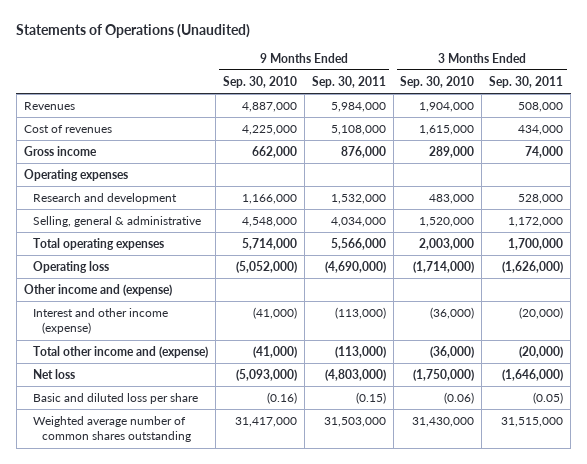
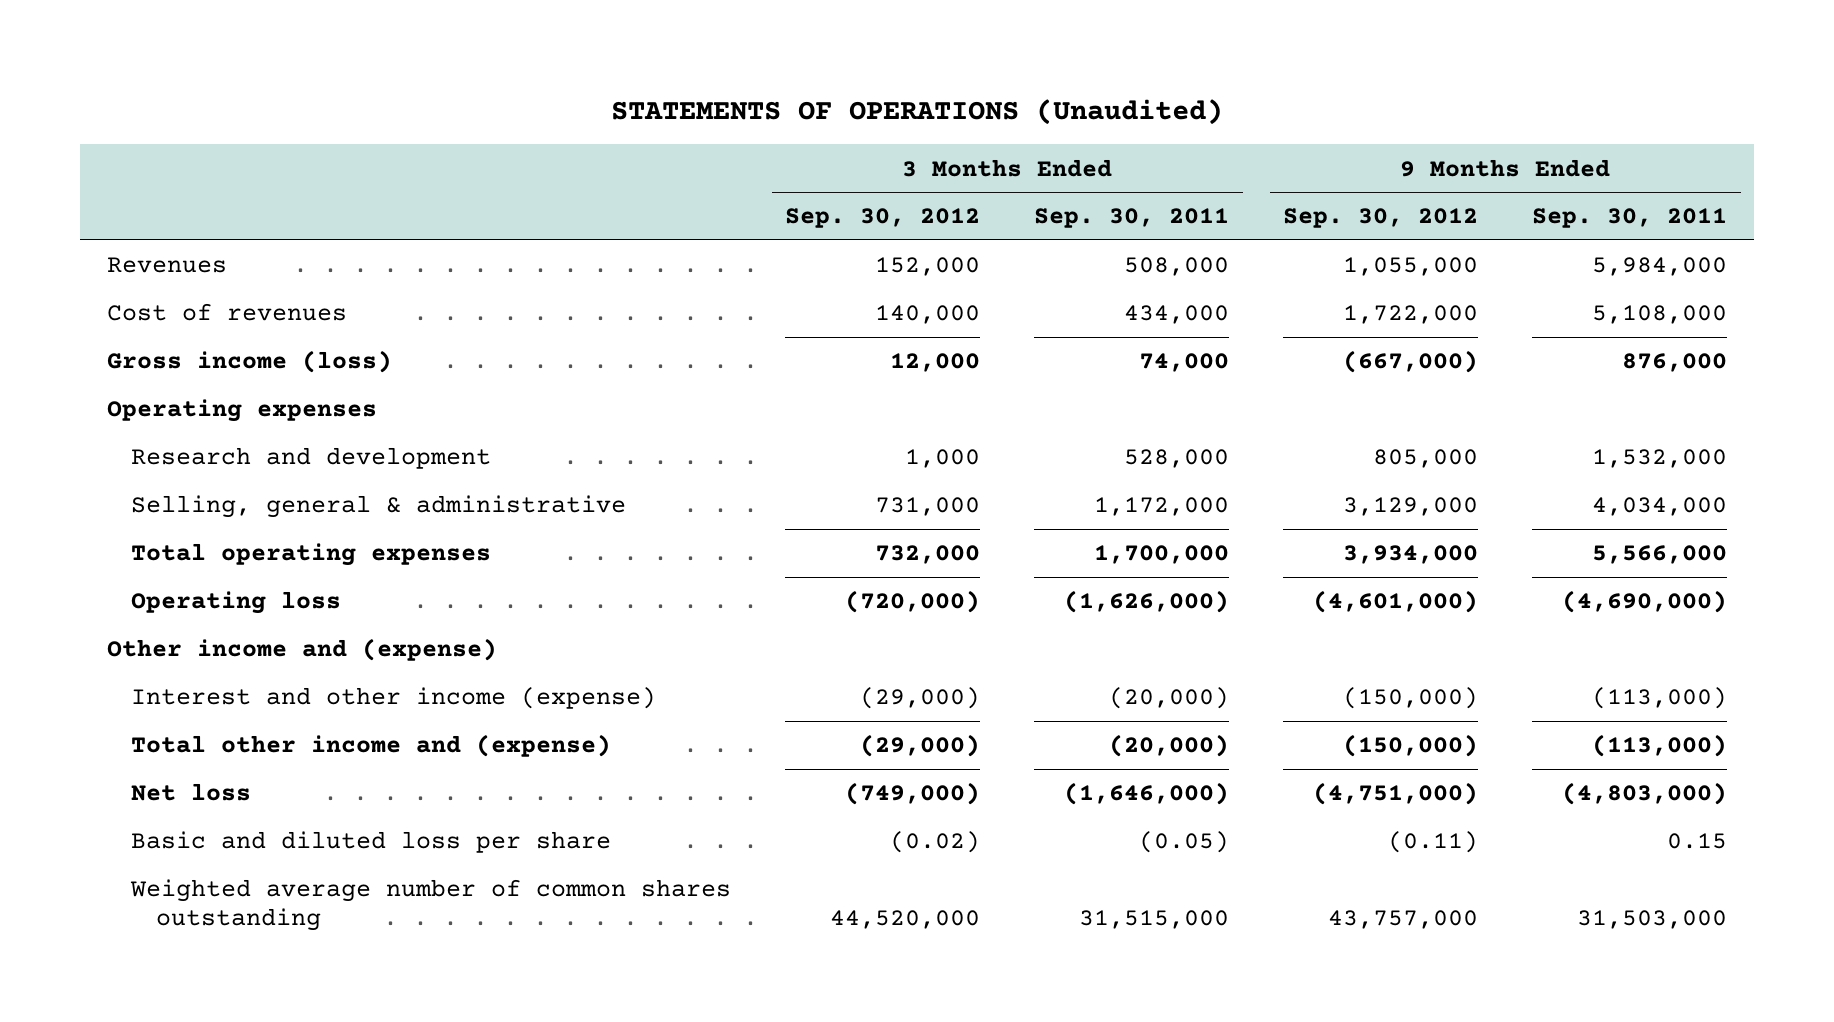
- Statements of Operations (Unaudited)
+ STATEMENTS OF OPERATIONS (Unaudited)
- | 9 Months Ended Sep. 30, 2010 | 9 Months Ended Sep. 30, 2011 | 3 Months Ended Sep. 30, 2010 | 3 Months Ended Sep. 30, 2011
+ | 3 Months Ended Sep. 30, 2012 | 3 Months Ended Sep. 30, 2011 | 9 Months Ended Sep. 30, 2012 | 9 Months Ended Sep. 30, 2011
- Gross income | 662,000 | 876,000 | 289,000 | 74,000
+ Gross income (loss) | 12,000 | 74,000 | (667,000) | 876,000
- Basic and diluted loss per share | (0.16) | (0.15) | (0.06) | (0.05)
+ Basic and diluted loss per share | (0.02) | (0.05) | (0.11) | 0.15

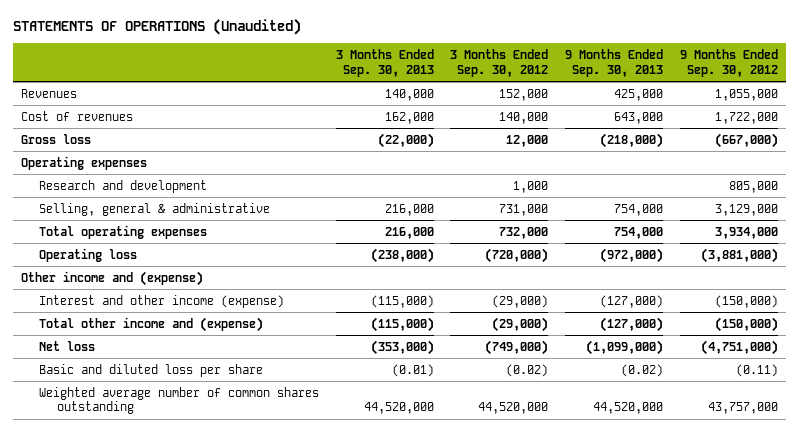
- | 3 Months Ended Sep. 30, 2012 | 3 Months Ended Sep. 30, 2011 | 9 Months Ended Sep. 30, 2012 | 9 Months Ended Sep. 30, 2011
+ | 3 Months Ended Sep. 30, 2013 | 3 Months Ended Sep. 30, 2012 | 9 Months Ended Sep. 30, 2013 | 9 Months Ended Sep. 30, 2012
- Gross income (loss) | 12,000 | 74,000 | (667,000) | 876,000
+ Gross loss | (22,000) | 12,000 | (218,000) | (667,000)
- Operating loss | (720,000) | (1,626,000) | (4,601,000) | (4,690,000)
+ Operating loss | (238,000) | (720,000) | (972,000) | (3,881,000)

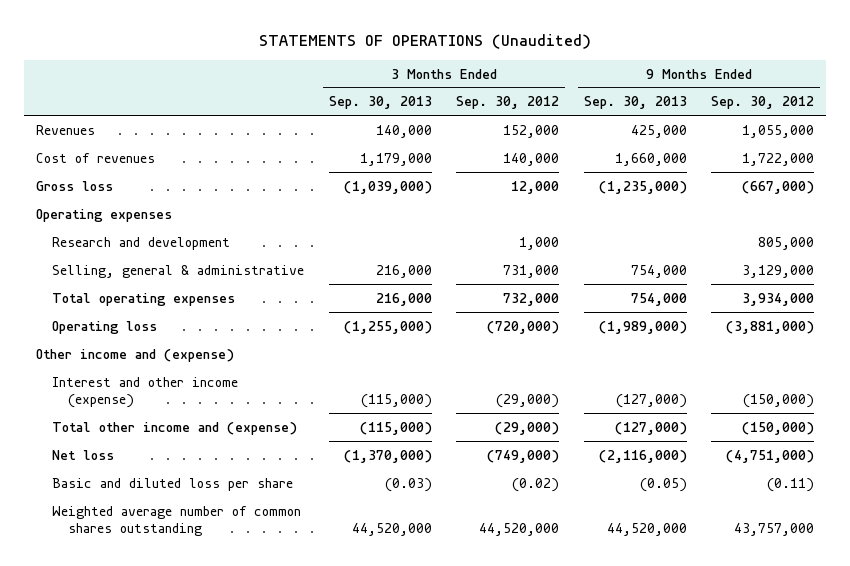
- Cost of revenues | 162,000 | 140,000 | 643,000 | 1,722,000
- Gross loss | (22,000) | 12,000 | (218,000) | (667,000)
+ Cost of revenues | 1,179,000 | 140,000 | 1,660,000 | 1,722,000
+ Gross loss | (1,039,000) | 12,000 | (1,235,000) | (667,000)
- Operating loss | (238,000) | (720,000) | (972,000) | (3,881,000)
+ Operating loss | (1,255,000) | (720,000) | (1,989,000) | (3,881,000)
- Net loss | (353,000) | (749,000) | (1,099,000) | (4,751,000)
- Basic and diluted loss per share | (0.01) | (0.02) | (0.02) | (0.11)
+ Net loss | (1,370,000) | (749,000) | (2,116,000) | (4,751,000)
+ Basic and diluted loss per share | (0.03) | (0.02) | (0.05) | (0.11)

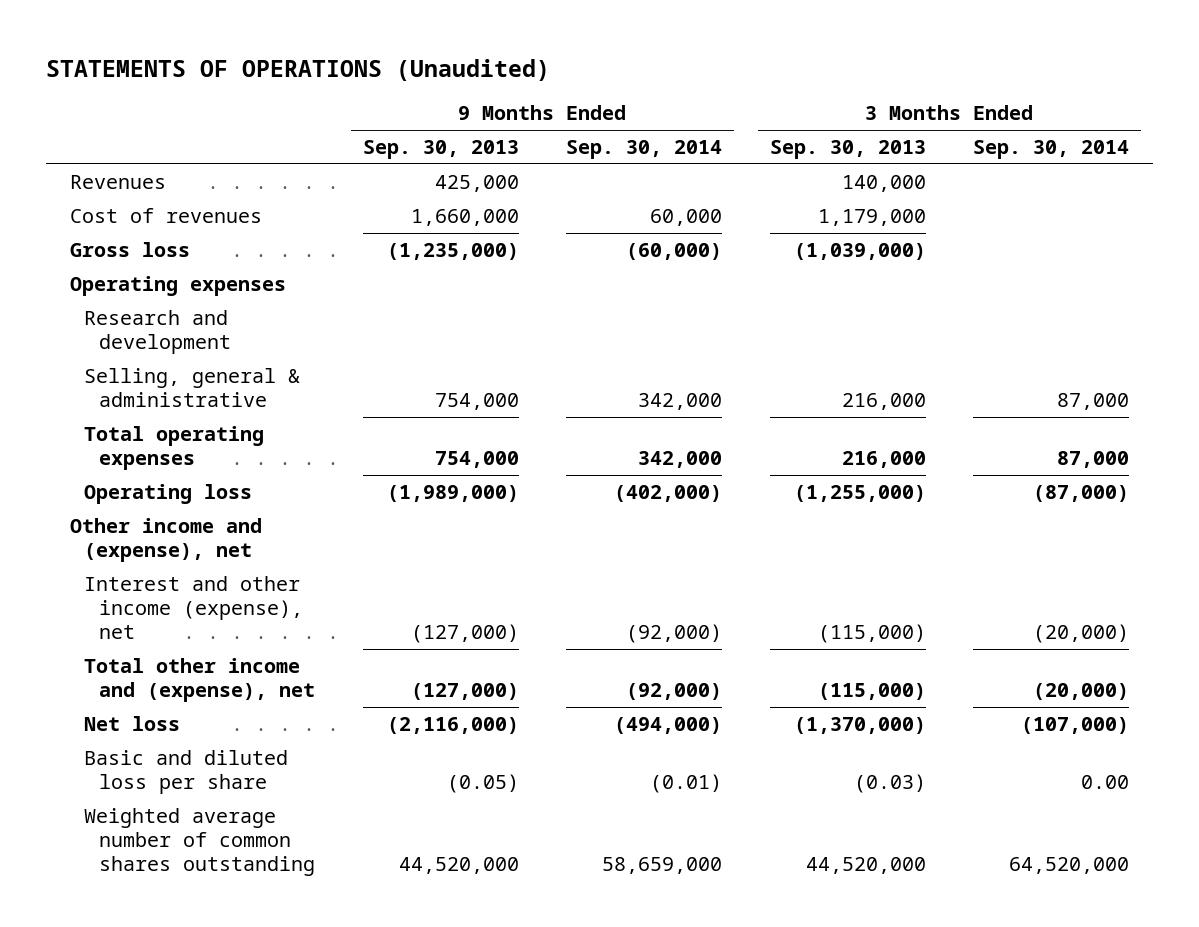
- | 3 Months Ended Sep. 30, 2013 | 3 Months Ended Sep. 30, 2012 | 9 Months Ended Sep. 30, 2013 | 9 Months Ended Sep. 30, 2012
+ | 9 Months Ended Sep. 30, 2013 | 9 Months Ended Sep. 30, 2014 | 3 Months Ended Sep. 30, 2013 | 3 Months Ended Sep. 30, 2014
- Other income and (expense)
- Interest and other income (expense) | (115,000) | (29,000) | (127,000) | (150,000)
- Total other income and (expense) | (115,000) | (29,000) | (127,000) | (150,000)
+ Other income and (expense), net
+ Interest and other income (expense), net | (127,000) | (92,000) | (115,000) | (20,000)
+ Total other income and (expense), net | (127,000) | (92,000) | (115,000) | (20,000)

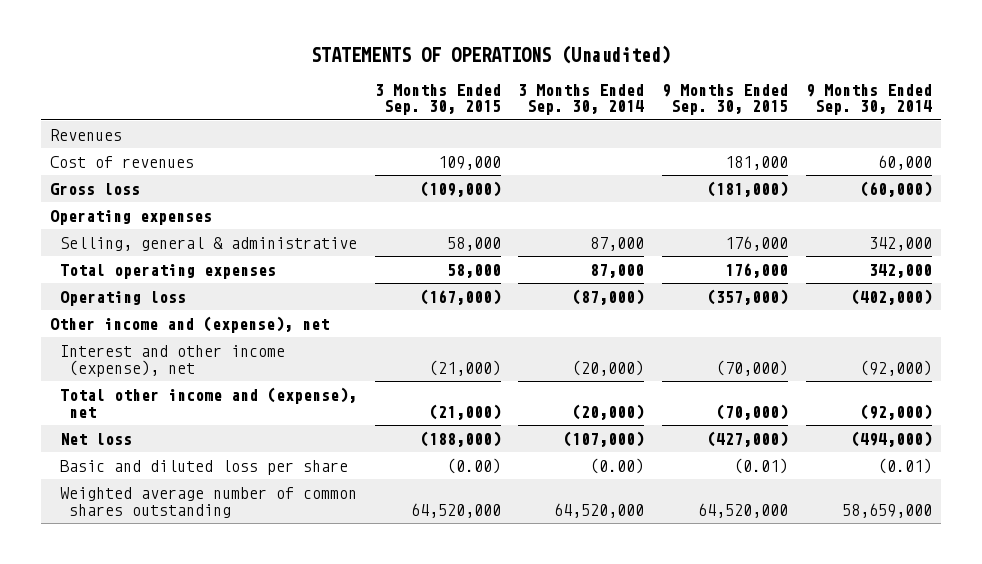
- | 9 Months Ended Sep. 30, 2013 | 9 Months Ended Sep. 30, 2014 | 3 Months Ended Sep. 30, 2013 | 3 Months Ended Sep. 30, 2014
+ | 3 Months Ended Sep. 30, 2015 | 3 Months Ended Sep. 30, 2014 | 9 Months Ended Sep. 30, 2015 | 9 Months Ended Sep. 30, 2014
- Research and development
- Basic and diluted loss per share | (0.05) | (0.01) | (0.03) | 0.00
+ Basic and diluted loss per share | (0.00) | (0.00) | (0.01) | (0.01)

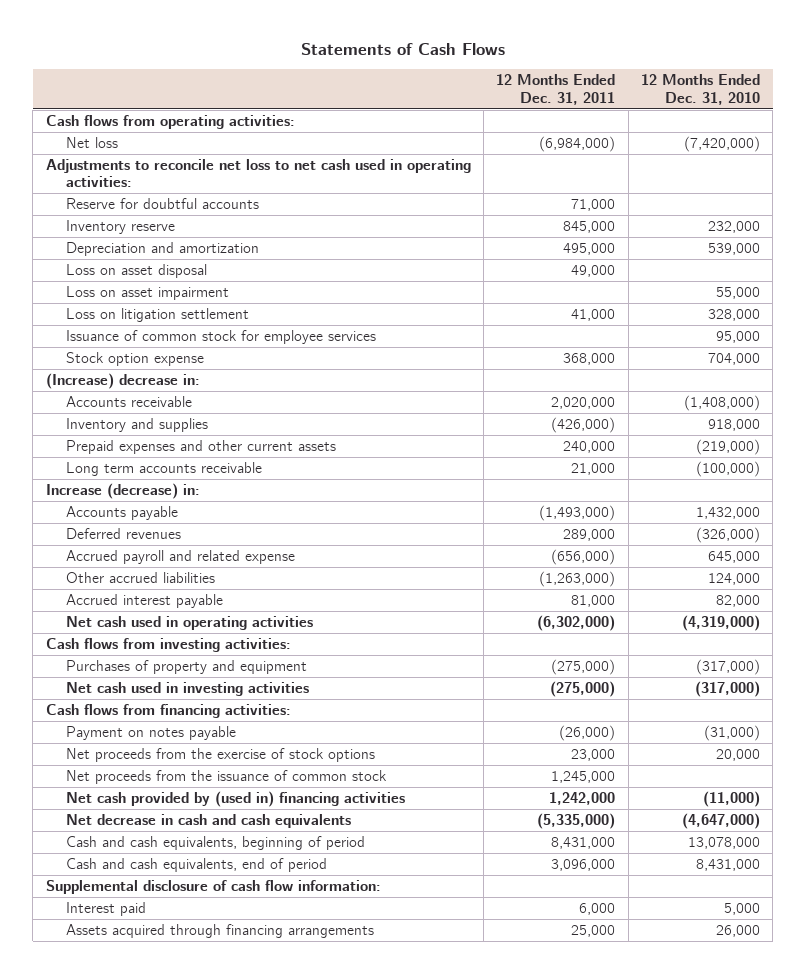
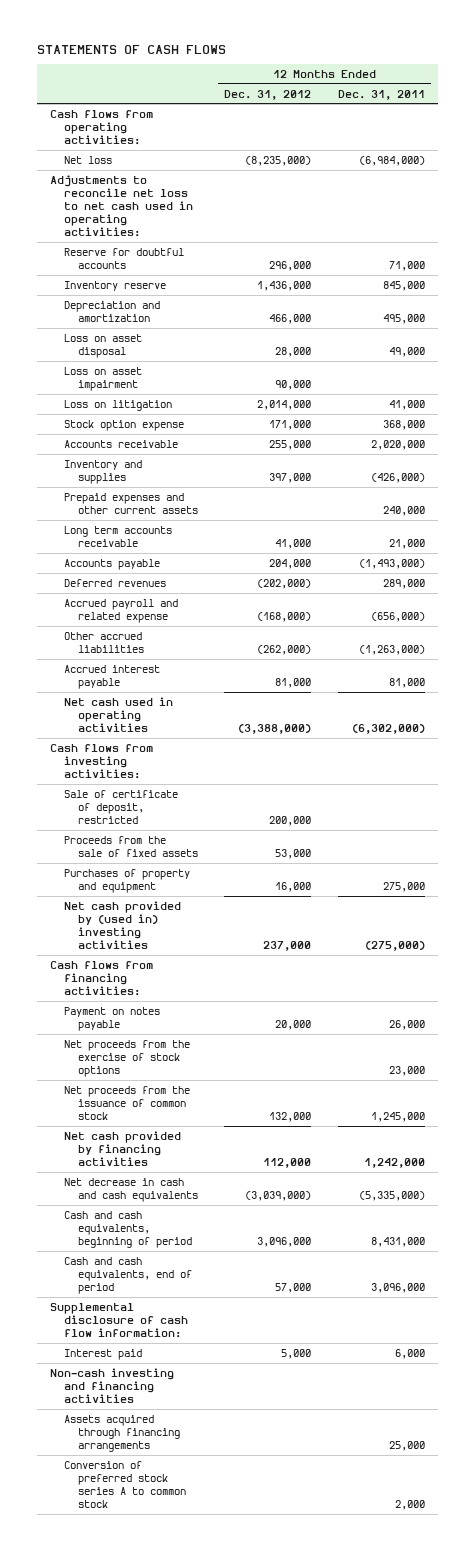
- Statements of Cash Flows
+ STATEMENTS OF CASH FLOWS
- | 12 Months Ended Dec. 31, 2011 | 12 Months Ended Dec. 31, 2010
+ | 12 Months Ended Dec. 31, 2012 | 12 Months Ended Dec. 31, 2011
- Loss on litigation settlement | 41,000 | 328,000
- Issuance of common stock for employee services | | 95,000
+ Loss on litigation | 2,014,000 | 41,000
- (Increase) decrease in:
- Increase (decrease) in:
- Purchases of property and equipment | (275,000) | (317,000)
- Net cash used in investing activities | (275,000) | (317,000)
+ Sale of certificate of deposit, restricted | 200,000 |
+ Proceeds from the sale of fixed assets | 53,000 |
+ Purchases of property and equipment | 16,000 | 275,000
+ Net cash provided by (used in) investing activities | 237,000 | (275,000)
- Payment on notes payable | (26,000) | (31,000)
+ Payment on notes payable | 20,000 | 26,000
- Net cash provided by (used in) financing activities | 1,242,000 | (11,000)
+ Net cash provided by financing activities | 112,000 | 1,242,000
+ Non-cash investing and financing activities
+ Conversion of preferred stock series A to common stock | | 2,000

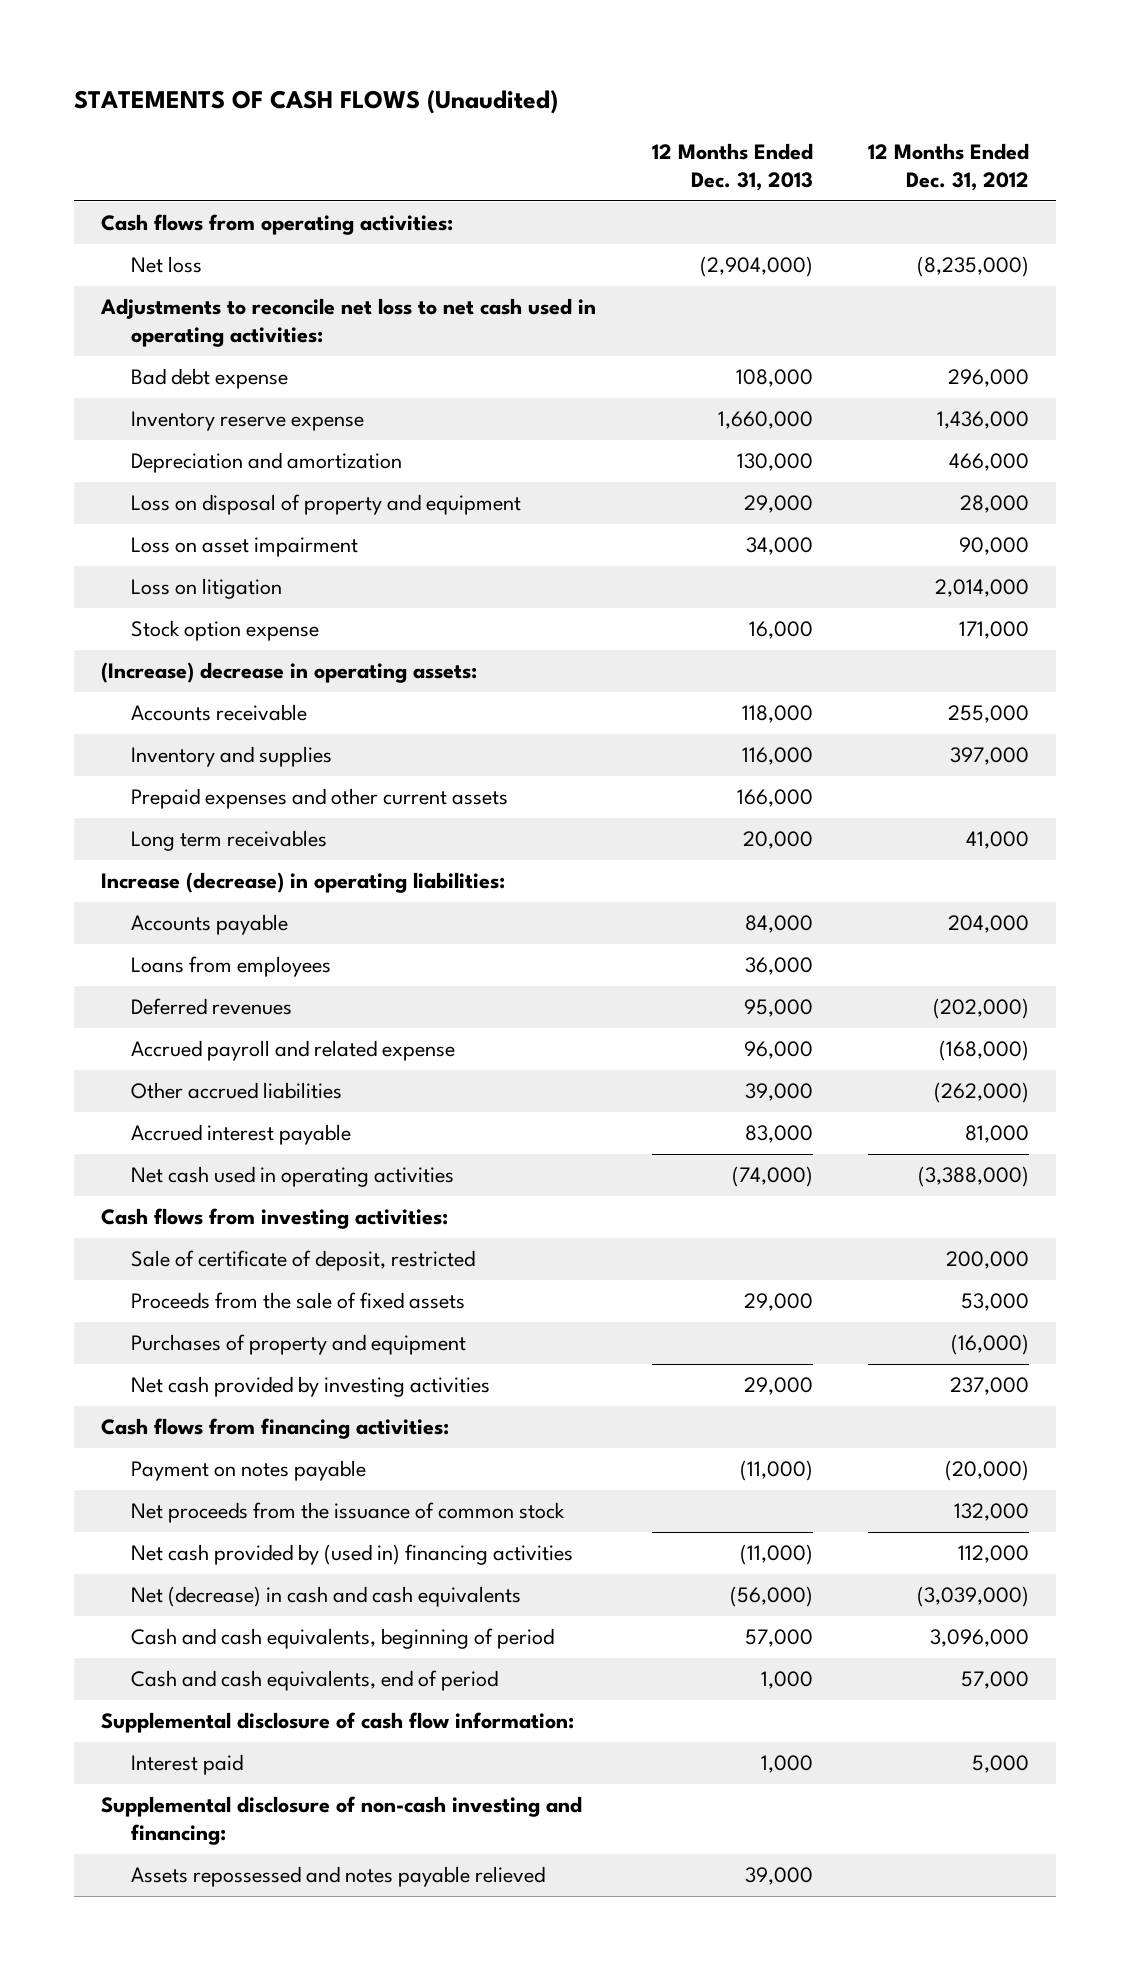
- STATEMENTS OF CASH FLOWS
+ STATEMENTS OF CASH FLOWS (Unaudited)
- | 12 Months Ended Dec. 31, 2012 | 12 Months Ended Dec. 31, 2011
+ | 12 Months Ended Dec. 31, 2013 | 12 Months Ended Dec. 31, 2012
- Reserve for doubtful accounts | 296,000 | 71,000
- Inventory reserve | 1,436,000 | 845,000
+ Bad debt expense | 108,000 | 296,000
+ Inventory reserve expense | 1,660,000 | 1,436,000
- Loss on asset disposal | 28,000 | 49,000
+ Loss on disposal of property and equipment | 29,000 | 28,000
+ (Increase) decrease in operating assets:
- Long term accounts receivable | 41,000 | 21,000
+ Long term receivables | 20,000 | 41,000
+ Increase (decrease) in operating liabilities:
+ Loans from employees | 36,000 |
- Purchases of property and equipment | 16,000 | 275,000
- Net cash provided by (used in) investing activities | 237,000 | (275,000)
+ Purchases of property and equipment | | (16,000)
+ Net cash provided by investing activities | 29,000 | 237,000
- Payment on notes payable | 20,000 | 26,000
- Net proceeds from the exercise of stock options | | 23,000
+ Payment on notes payable | (11,000) | (20,000)
- Net cash provided by financing activities | 112,000 | 1,242,000
- Net decrease in cash and cash equivalents | (3,039,000) | (5,335,000)
+ Net cash provided by (used in) financing activities | (11,000) | 112,000
+ Net (decrease) in cash and cash equivalents | (56,000) | (3,039,000)
- Non-cash investing and financing activities
- Assets acquired through financing arrangements | | 25,000
- Conversion of preferred stock series A to common stock | | 2,000
+ Supplemental disclosure of non-cash investing and financing:
+ Assets repossessed and notes payable relieved | 39,000 |

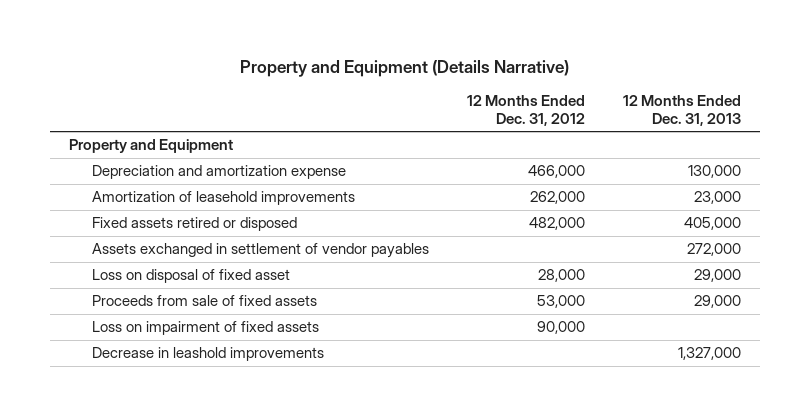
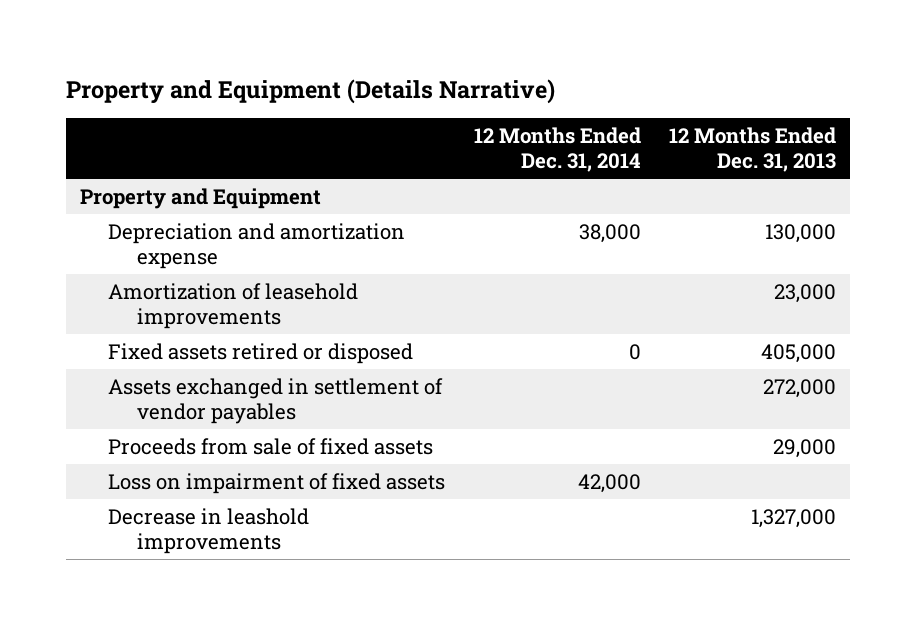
- | 12 Months Ended Dec. 31, 2012 | 12 Months Ended Dec. 31, 2013
+ | 12 Months Ended Dec. 31, 2014 | 12 Months Ended Dec. 31, 2013
- Loss on disposal of fixed asset | 28,000 | 29,000

